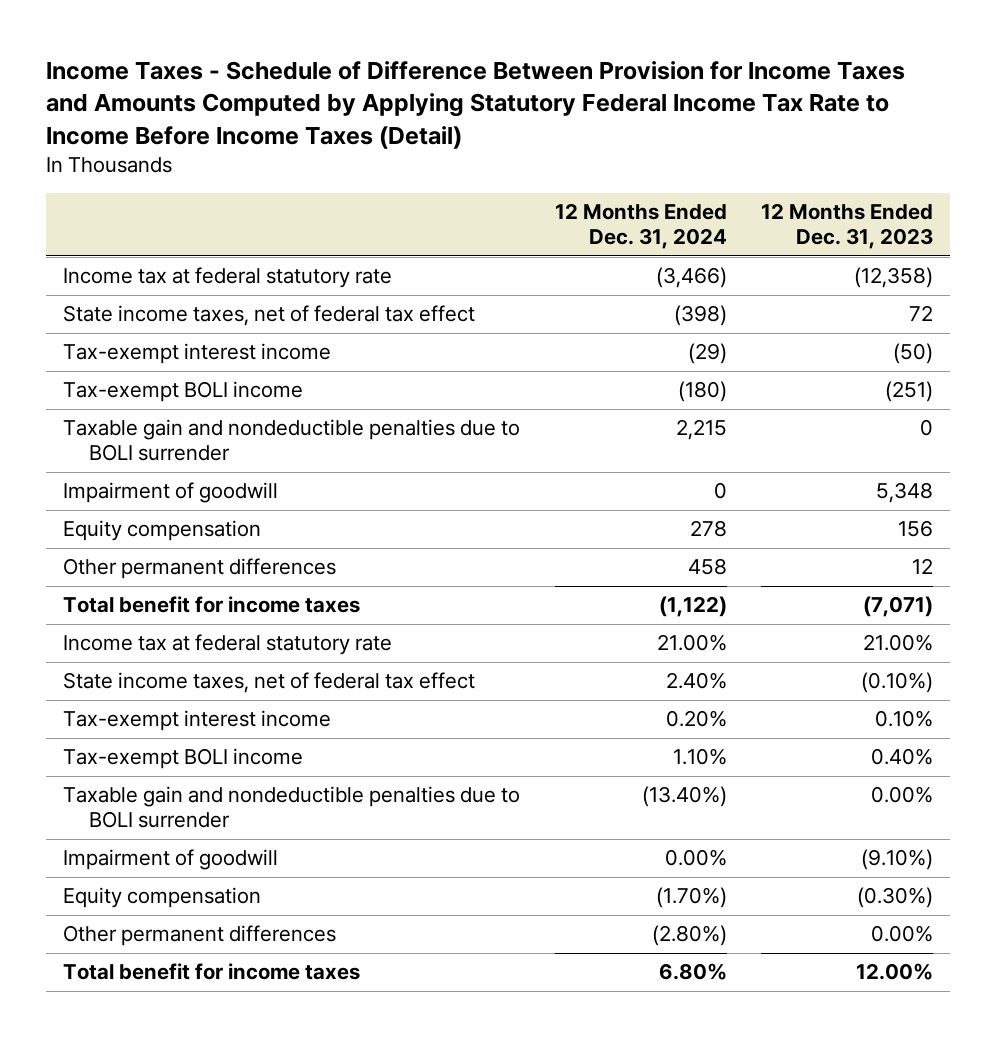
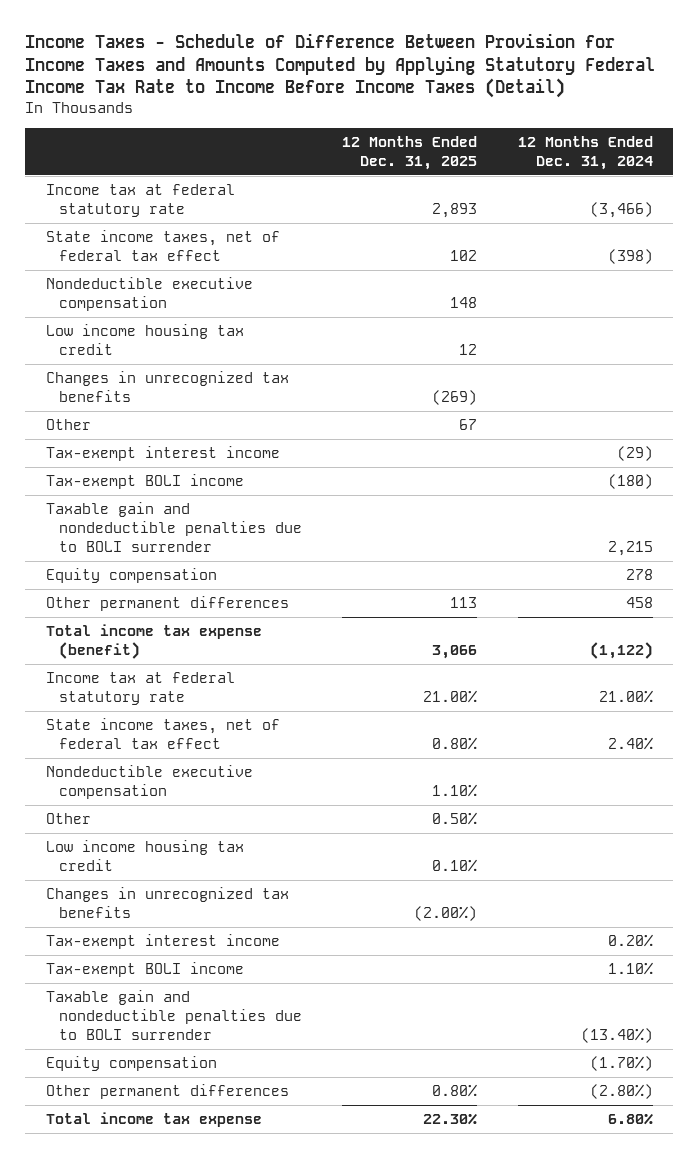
- | 12 Months Ended Dec. 31, 2024 | 12 Months Ended Dec. 31, 2023
+ | 12 Months Ended Dec. 31, 2025 | 12 Months Ended Dec. 31, 2024
+ Nondeductible executive compensation | 148 |
+ Low income housing tax credit | 12 |
+ Changes in unrecognized tax benefits | (269) |
+ Other | 67 |
- Impairment of goodwill | 0 | 5,348
- Total benefit for income taxes | (1,122) | (7,071)
+ Total income tax expense (benefit) | 3,066 | (1,122)
+ Nondeductible executive compensation | 1.10% |
+ Other | 0.50% |
+ Low income housing tax credit | 0.10% |
+ Changes in unrecognized tax benefits | (2.00%) |
- Impairment of goodwill | 0.00% | (9.10%)
- Total benefit for income taxes | 6.80% | 12.00%
+ Total income tax expense | 22.30% | 6.80%

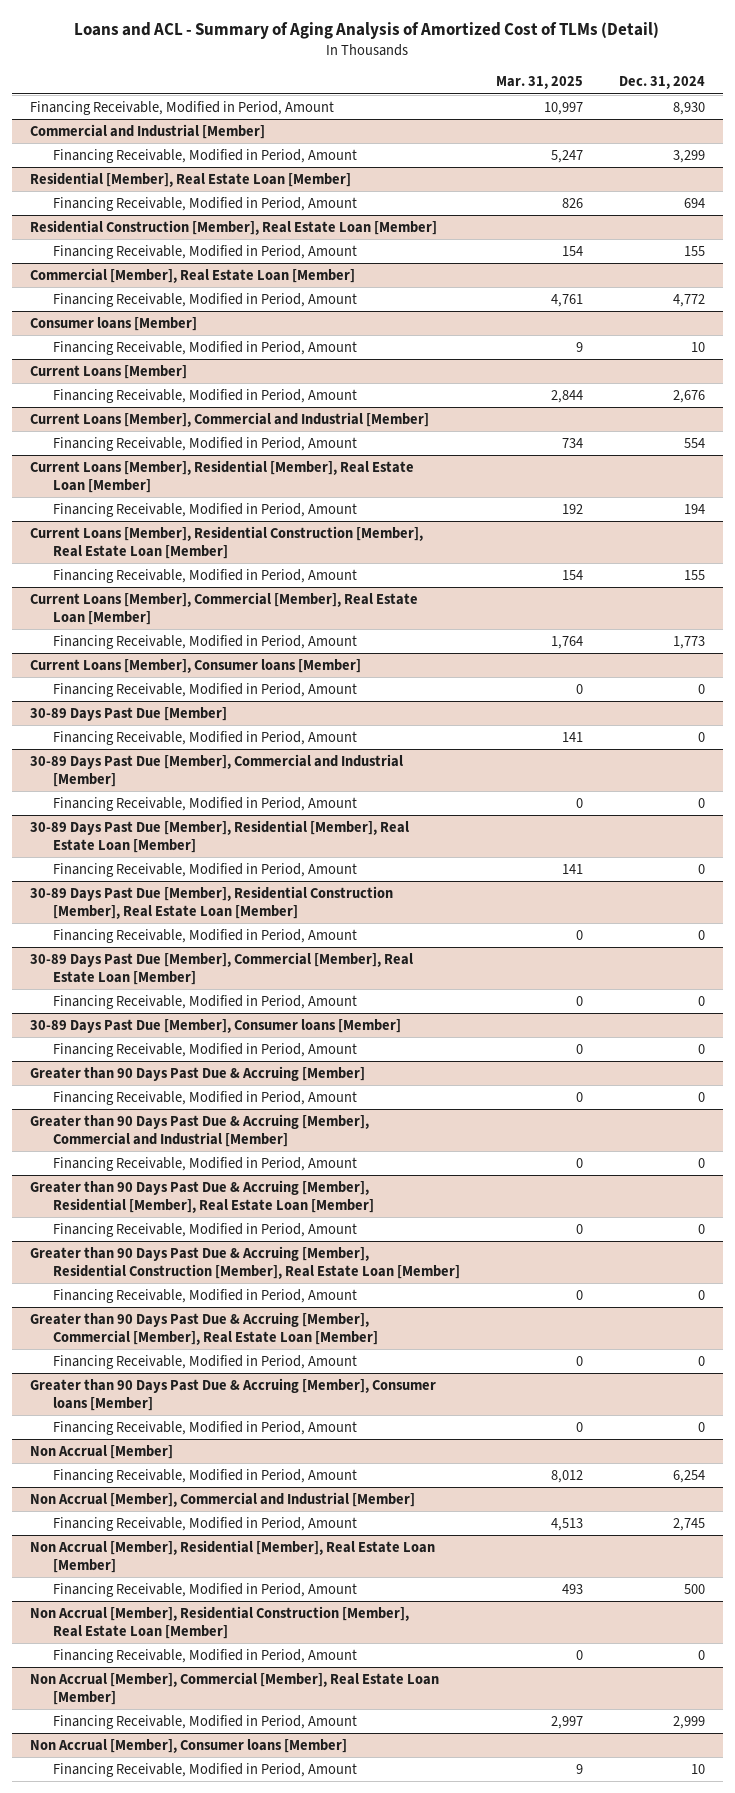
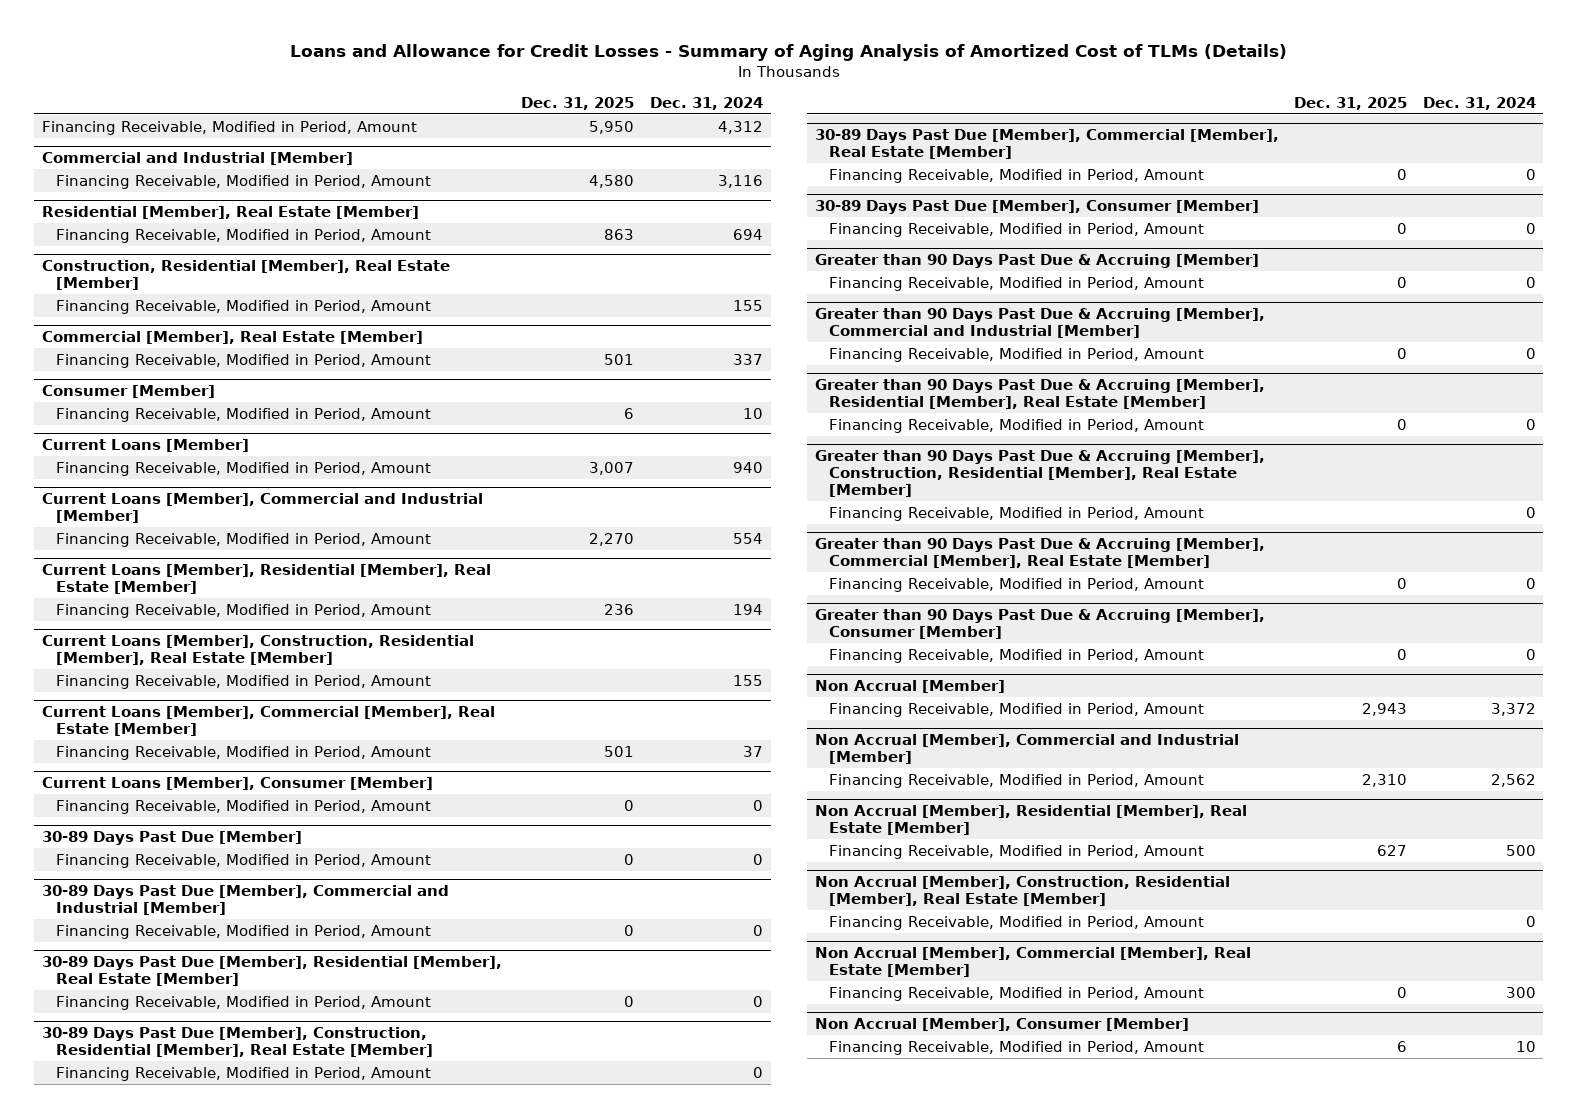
- Loans and ACL - Summary of Aging Analysis of Amortized Cost of TLMs (Detail)
+ Loans and Allowance for Credit Losses - Summary of Aging Analysis of Amortized Cost of TLMs (Details)
- | Mar. 31, 2025 | Dec. 31, 2024
+ | Dec. 31, 2025 | Dec. 31, 2024
- Financing Receivable, Modified in Period, Amount | 10,997 | 8,930
+ Financing Receivable, Modified in Period, Amount | 5,950 | 4,312
@ Commercial and Industrial [Member]
- Financing Receivable, Modified in Period, Amount | 5,247 | 3,299
- Residential [Member], Real Estate Loan [Member]
@ Commercial and Industrial [Member]
+ Financing Receivable, Modified in Period, Amount | 4,580 | 3,116
+ Residential [Member], Real Estate [Member]
- Residential Construction [Member], Real Estate Loan [Member]
+ Construction, Residential [Member], Real Estate [Member]
- Commercial [Member], Real Estate Loan [Member]
- Financing Receivable, Modified in Period, Amount | 4,761 | 4,772
- Consumer loans [Member]
+ Commercial [Member], Real Estate [Member]
+ Financing Receivable, Modified in Period, Amount | 501 | 337
+ Consumer [Member]
@ Current Loans [Member]
- Financing Receivable, Modified in Period, Amount | 2,844 | 2,676
+ Financing Receivable, Modified in Period, Amount | 3,007 | 940
- Current Loans [Member], Residential [Member], Real Estate Loan [Member]
+ Current Loans [Member], Residential [Member], Real Estate [Member]
- Current Loans [Member], Residential Construction [Member], Real Estate Loan [Member]
+ Current Loans [Member], Construction, Residential [Member], Real Estate [Member]
- Current Loans [Member], Commercial [Member], Real Estate Loan [Member]
- Financing Receivable, Modified in Period, Amount | 1,764 | 1,773
- Current Loans [Member], Consumer loans [Member]
+ Current Loans [Member], Commercial [Member], Real Estate [Member]
+ Financing Receivable, Modified in Period, Amount | 501 | 37
+ Current Loans [Member], Consumer [Member]
- 30-89 Days Past Due [Member], Residential [Member], Real Estate Loan [Member]
+ 30-89 Days Past Due [Member], Residential [Member], Real Estate [Member]
- 30-89 Days Past Due [Member], Residential Construction [Member], Real Estate Loan [Member]
+ 30-89 Days Past Due [Member], Construction, Residential [Member], Real Estate [Member]
- 30-89 Days Past Due [Member], Commercial [Member], Real Estate Loan [Member]
+ 30-89 Days Past Due [Member], Commercial [Member], Real Estate [Member]
- 30-89 Days Past Due [Member], Consumer loans [Member]
+ 30-89 Days Past Due [Member], Consumer [Member]
- Greater than 90 Days Past Due & Accruing [Member], Residential [Member], Real Estate Loan [Member]
+ Greater than 90 Days Past Due & Accruing [Member], Residential [Member], Real Estate [Member]
- Greater than 90 Days Past Due & Accruing [Member], Residential Construction [Member], Real Estate Loan [Member]
+ Greater than 90 Days Past Due & Accruing [Member], Construction, Residential [Member], Real Estate [Member]
- Greater than 90 Days Past Due & Accruing [Member], Commercial [Member], Real Estate Loan [Member]
+ Greater than 90 Days Past Due & Accruing [Member], Commercial [Member], Real Estate [Member]
- Greater than 90 Days Past Due & Accruing [Member], Consumer loans [Member]
+ Greater than 90 Days Past Due & Accruing [Member], Consumer [Member]
@ Non Accrual [Member]
- Financing Receivable, Modified in Period, Amount | 8,012 | 6,254
+ Financing Receivable, Modified in Period, Amount | 2,943 | 3,372
@ Non Accrual [Member], Commercial and Industrial [Member]
- Financing Receivable, Modified in Period, Amount | 4,513 | 2,745
- Non Accrual [Member], Residential [Member], Real Estate Loan [Member]
@ Non Accrual [Member], Commercial and Industrial [Member]
+ Financing Receivable, Modified in Period, Amount | 2,310 | 2,562
+ Non Accrual [Member], Residential [Member], Real Estate [Member]
- Non Accrual [Member], Residential Construction [Member], Real Estate Loan [Member]
+ Non Accrual [Member], Construction, Residential [Member], Real Estate [Member]
- Non Accrual [Member], Commercial [Member], Real Estate Loan [Member]
- Financing Receivable, Modified in Period, Amount | 2,997 | 2,999
- Non Accrual [Member], Consumer loans [Member]
+ Non Accrual [Member], Commercial [Member], Real Estate [Member]
+ Financing Receivable, Modified in Period, Amount | 0 | 300
+ Non Accrual [Member], Consumer [Member]

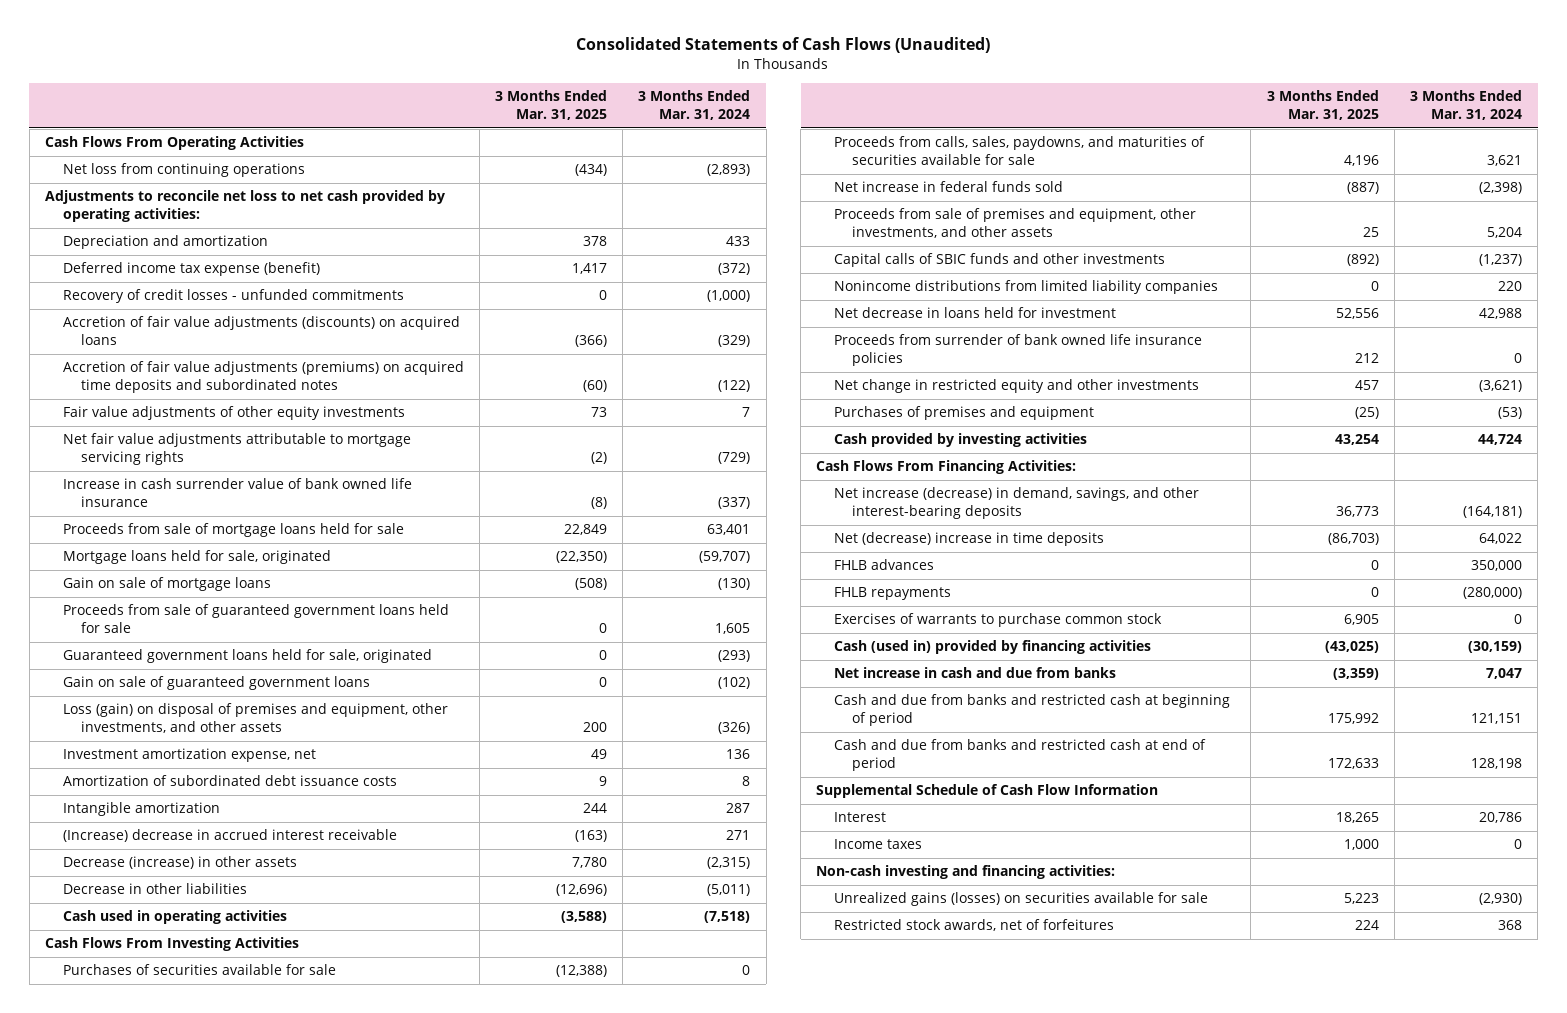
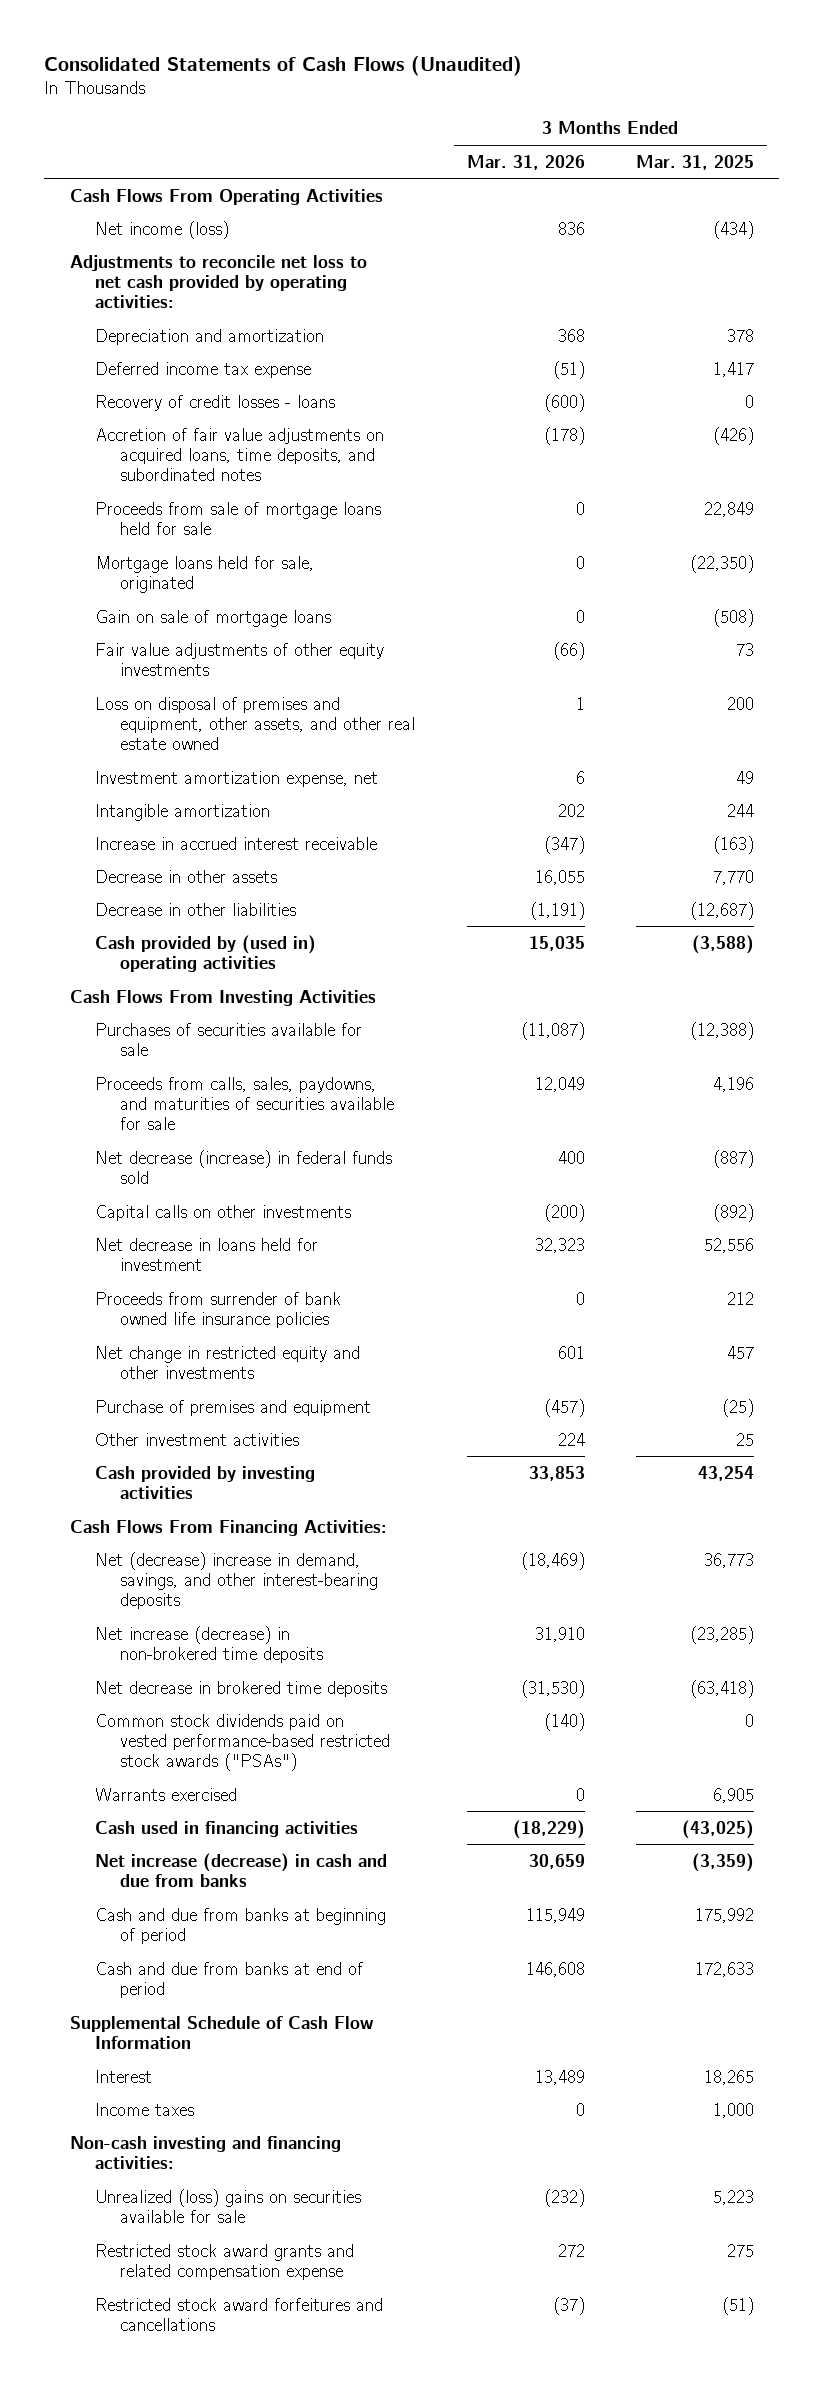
- | 3 Months Ended Mar. 31, 2025 | 3 Months Ended Mar. 31, 2024
+ | 3 Months Ended Mar. 31, 2026 | 3 Months Ended Mar. 31, 2025
- Net loss from continuing operations | (434) | (2,893)
+ Net income (loss) | 836 | (434)
- Deferred income tax expense (benefit) | 1,417 | (372)
- Recovery of credit losses - unfunded commitments | 0 | (1,000)
- Accretion of fair value adjustments (discounts) on acquired loans | (366) | (329)
- Accretion of fair value adjustments (premiums) on acquired time deposits and subordinated notes | (60) | (122)
- Net fair value adjustments attributable to mortgage servicing rights | (2) | (729)
- Increase in cash surrender value of bank owned life insurance | (8) | (337)
+ Deferred income tax expense | (51) | 1,417
+ Recovery of credit losses - loans | (600) | 0
+ Accretion of fair value adjustments on acquired loans, time deposits, and subordinated notes | (178) | (426)
- Proceeds from sale of guaranteed government loans held for sale | 0 | 1,605
- Guaranteed government loans held for sale, originated | 0 | (293)
- Gain on sale of guaranteed government loans | 0 | (102)
- Loss (gain) on disposal of premises and equipment, other investments, and other assets | 200 | (326)
moved down: Fair value adjustments of other equity investments | (66) | 73
+ Loss on disposal of premises and equipment, other assets, and other real estate owned | 1 | 200
- Amortization of subordinated debt issuance costs | 9 | 8
- (Increase) decrease in accrued interest receivable | (163) | 271
- Decrease (increase) in other assets | 7,780 | (2,315)
- Decrease in other liabilities | (12,696) | (5,011)
- Cash used in operating activities | (3,588) | (7,518)
+ Increase in accrued interest receivable | (347) | (163)
+ Decrease in other assets | 16,055 | 7,770
+ Decrease in other liabilities | (1,191) | (12,687)
+ Cash provided by (used in) operating activities | 15,035 | (3,588)
- Net increase in federal funds sold | (887) | (2,398)
- Proceeds from sale of premises and equipment, other investments, and other assets | 25 | 5,204
- Capital calls of SBIC funds and other investments | (892) | (1,237)
- Nonincome distributions from limited liability companies | 0 | 220
+ Net decrease (increase) in federal funds sold | 400 | (887)
+ Capital calls on other investments | (200) | (892)
- Purchases of premises and equipment | (25) | (53)
+ Purchase of premises and equipment | (457) | (25)
+ Other investment activities | 224 | 25
- Net increase (decrease) in demand, savings, and other interest-bearing deposits | 36,773 | (164,181)
- Net (decrease) increase in time deposits | (86,703) | 64,022
- FHLB advances | 0 | 350,000
- FHLB repayments | 0 | (280,000)
- Exercises of warrants to purchase common stock | 6,905 | 0
- Cash (used in) provided by financing activities | (43,025) | (30,159)
- Net increase in cash and due from banks | (3,359) | 7,047
- Cash and due from banks and restricted cash at beginning of period | 175,992 | 121,151
- Cash and due from banks and restricted cash at end of period | 172,633 | 128,198
+ Net (decrease) increase in demand, savings, and other interest-bearing deposits | (18,469) | 36,773
+ Net increase (decrease) in non-brokered time deposits | 31,910 | (23,285)
+ Net decrease in brokered time deposits | (31,530) | (63,418)
+ Common stock dividends paid on vested performance-based restricted stock awards ("PSAs") | (140) | 0
+ Warrants exercised | 0 | 6,905
+ Cash used in financing activities | (18,229) | (43,025)
+ Net increase (decrease) in cash and due from banks | 30,659 | (3,359)
+ Cash and due from banks at beginning of period | 115,949 | 175,992
+ Cash and due from banks at end of period | 146,608 | 172,633
- Unrealized gains (losses) on securities available for sale | 5,223 | (2,930)
- Restricted stock awards, net of forfeitures | 224 | 368
+ Unrealized (loss) gains on securities available for sale | (232) | 5,223
+ Restricted stock award grants and related compensation expense | 272 | 275
+ Restricted stock award forfeitures and cancellations | (37) | (51)

